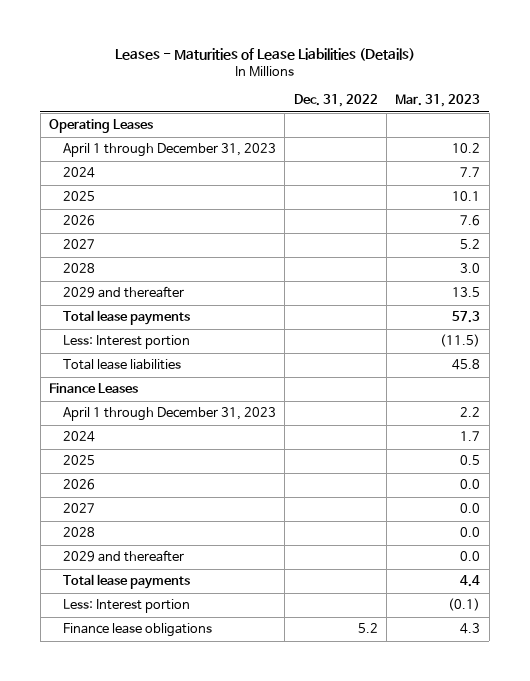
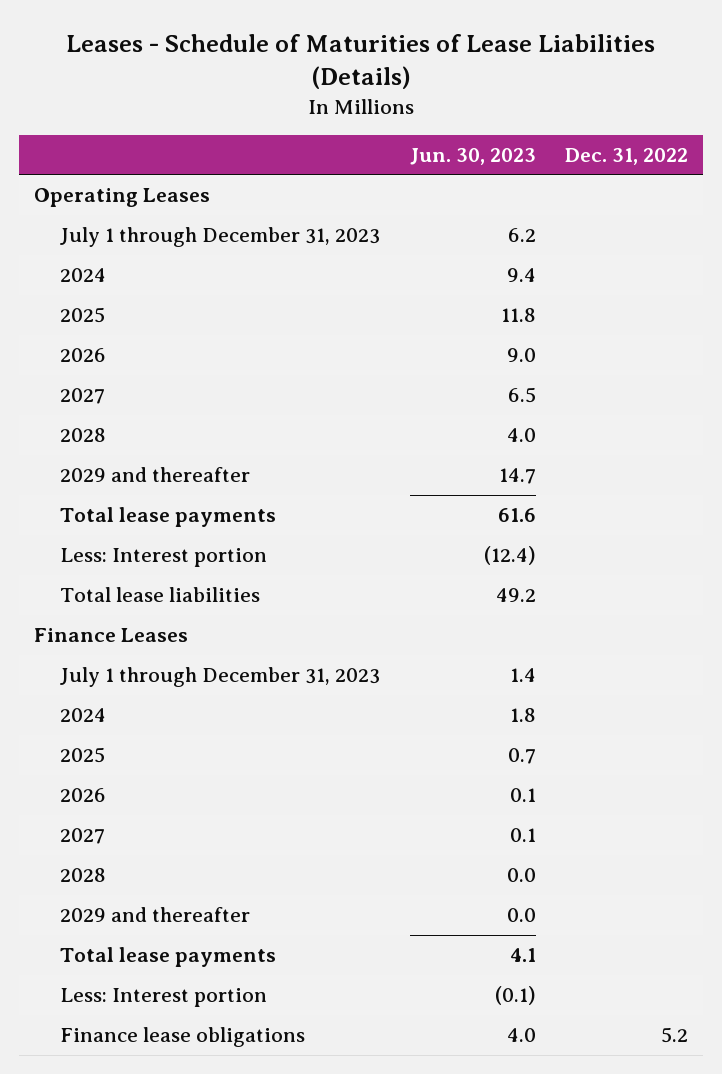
- Leases - Maturities of Lease Liabilities (Details)
+ Leases - Schedule of Maturities of Lease Liabilities (Details)
- | Dec. 31, 2022 | Mar. 31, 2023
+ | Jun. 30, 2023 | Dec. 31, 2022
- April 1 through December 31, 2023 | | 10.2
+ July 1 through December 31, 2023 | 6.2 |
- April 1 through December 31, 2023 | | 2.2
+ July 1 through December 31, 2023 | 1.4 |

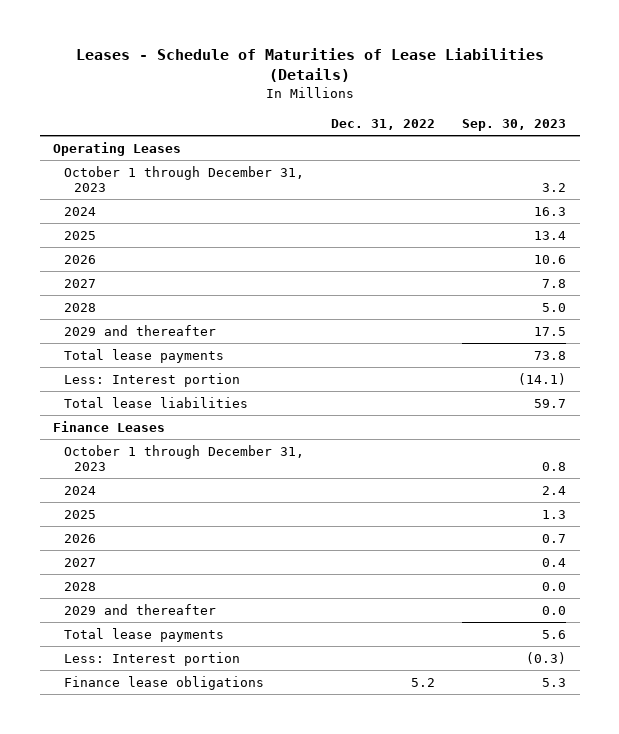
- | Jun. 30, 2023 | Dec. 31, 2022
+ | Dec. 31, 2022 | Sep. 30, 2023
- July 1 through December 31, 2023 | 6.2 |
+ October 1 through December 31, 2023 | | 3.2
- July 1 through December 31, 2023 | 1.4 |
+ October 1 through December 31, 2023 | | 0.8

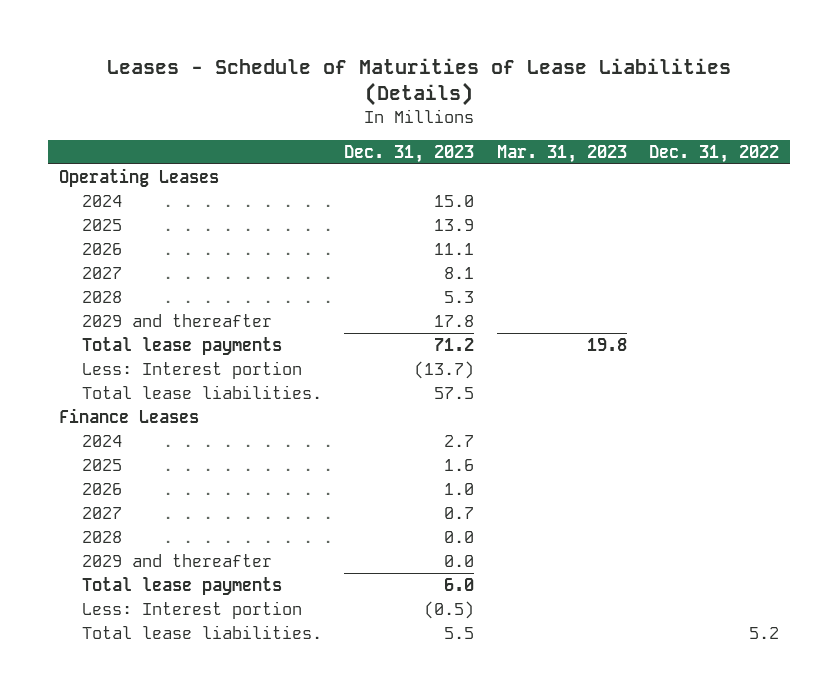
- | Dec. 31, 2022 | Sep. 30, 2023
+ | Dec. 31, 2023 | Mar. 31, 2023 | Dec. 31, 2022
- October 1 through December 31, 2023 | | 3.2
- Total lease liabilities | | 59.7
+ Total lease liabilities. | 57.5 | |
- October 1 through December 31, 2023 | | 0.8
- Finance lease obligations | 5.2 | 5.3
+ Total lease liabilities. | 5.5 | | 5.2

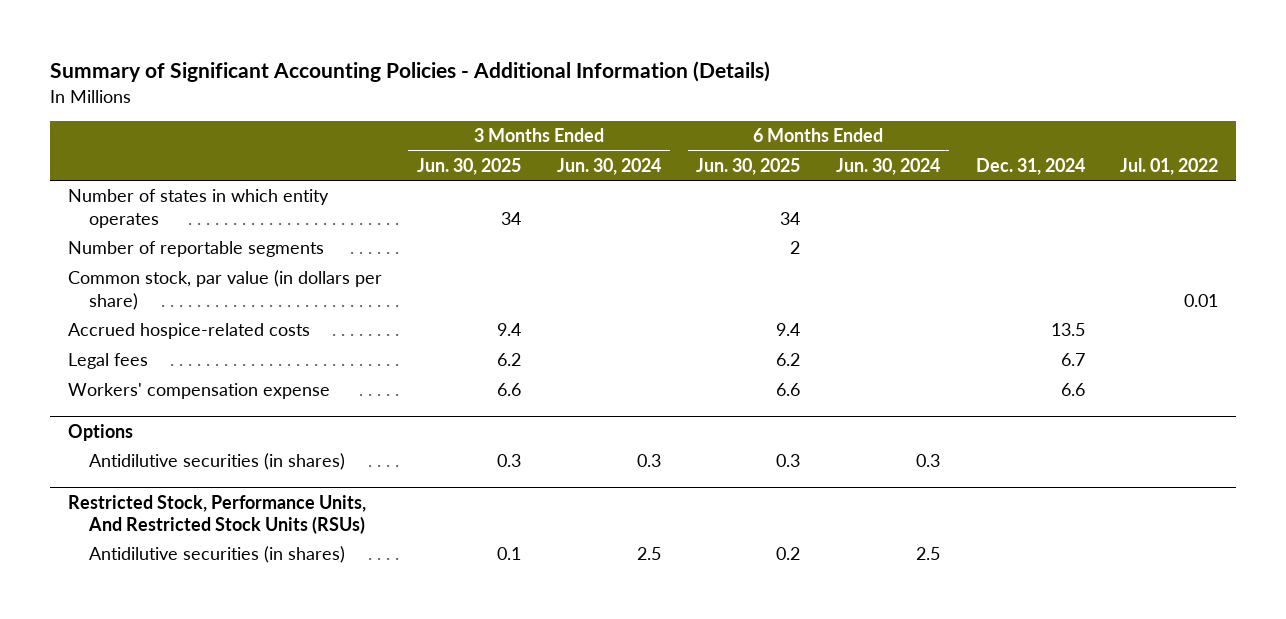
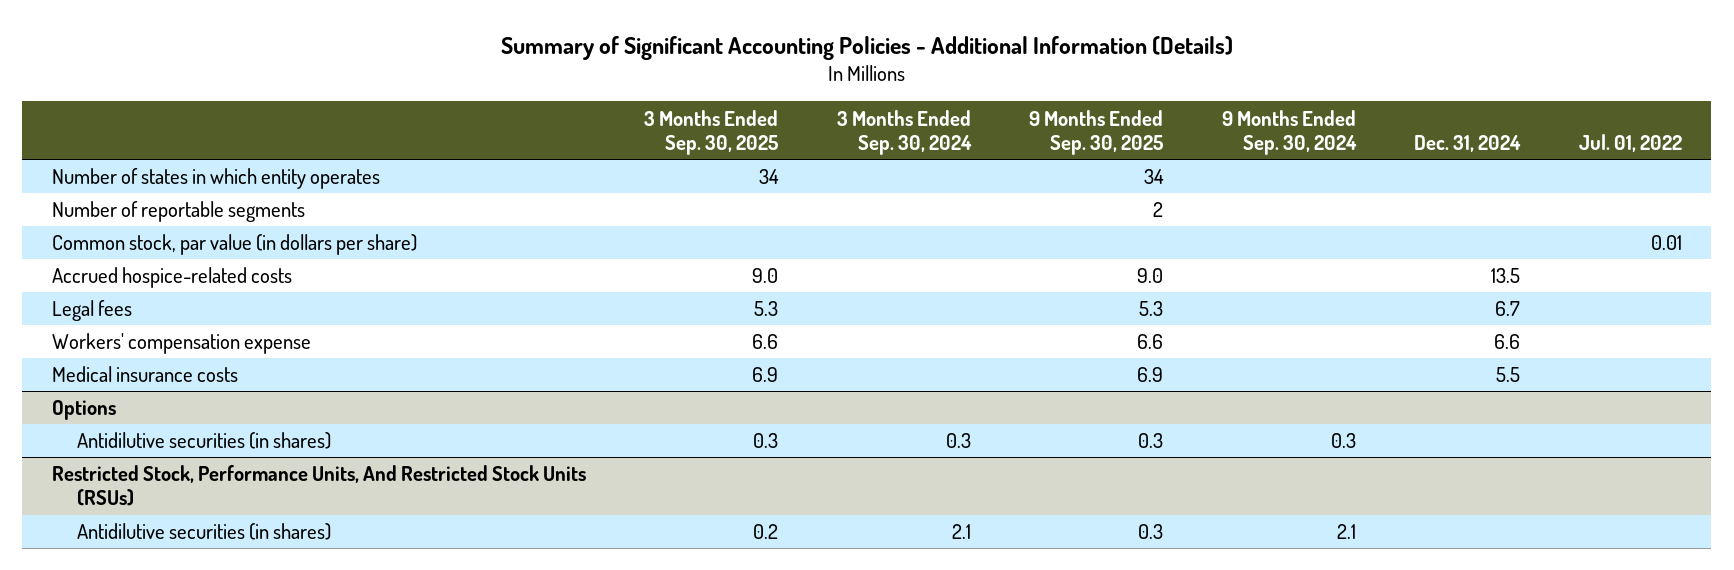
- | 3 Months Ended Jun. 30, 2025 | 3 Months Ended Jun. 30, 2024 | 6 Months Ended Jun. 30, 2025 | 6 Months Ended Jun. 30, 2024 | Dec. 31, 2024 | Jul. 01, 2022
+ | 3 Months Ended Sep. 30, 2025 | 3 Months Ended Sep. 30, 2024 | 9 Months Ended Sep. 30, 2025 | 9 Months Ended Sep. 30, 2024 | Dec. 31, 2024 | Jul. 01, 2022
+ Medical insurance costs | 6.9 | | 6.9 | | 5.5 |

